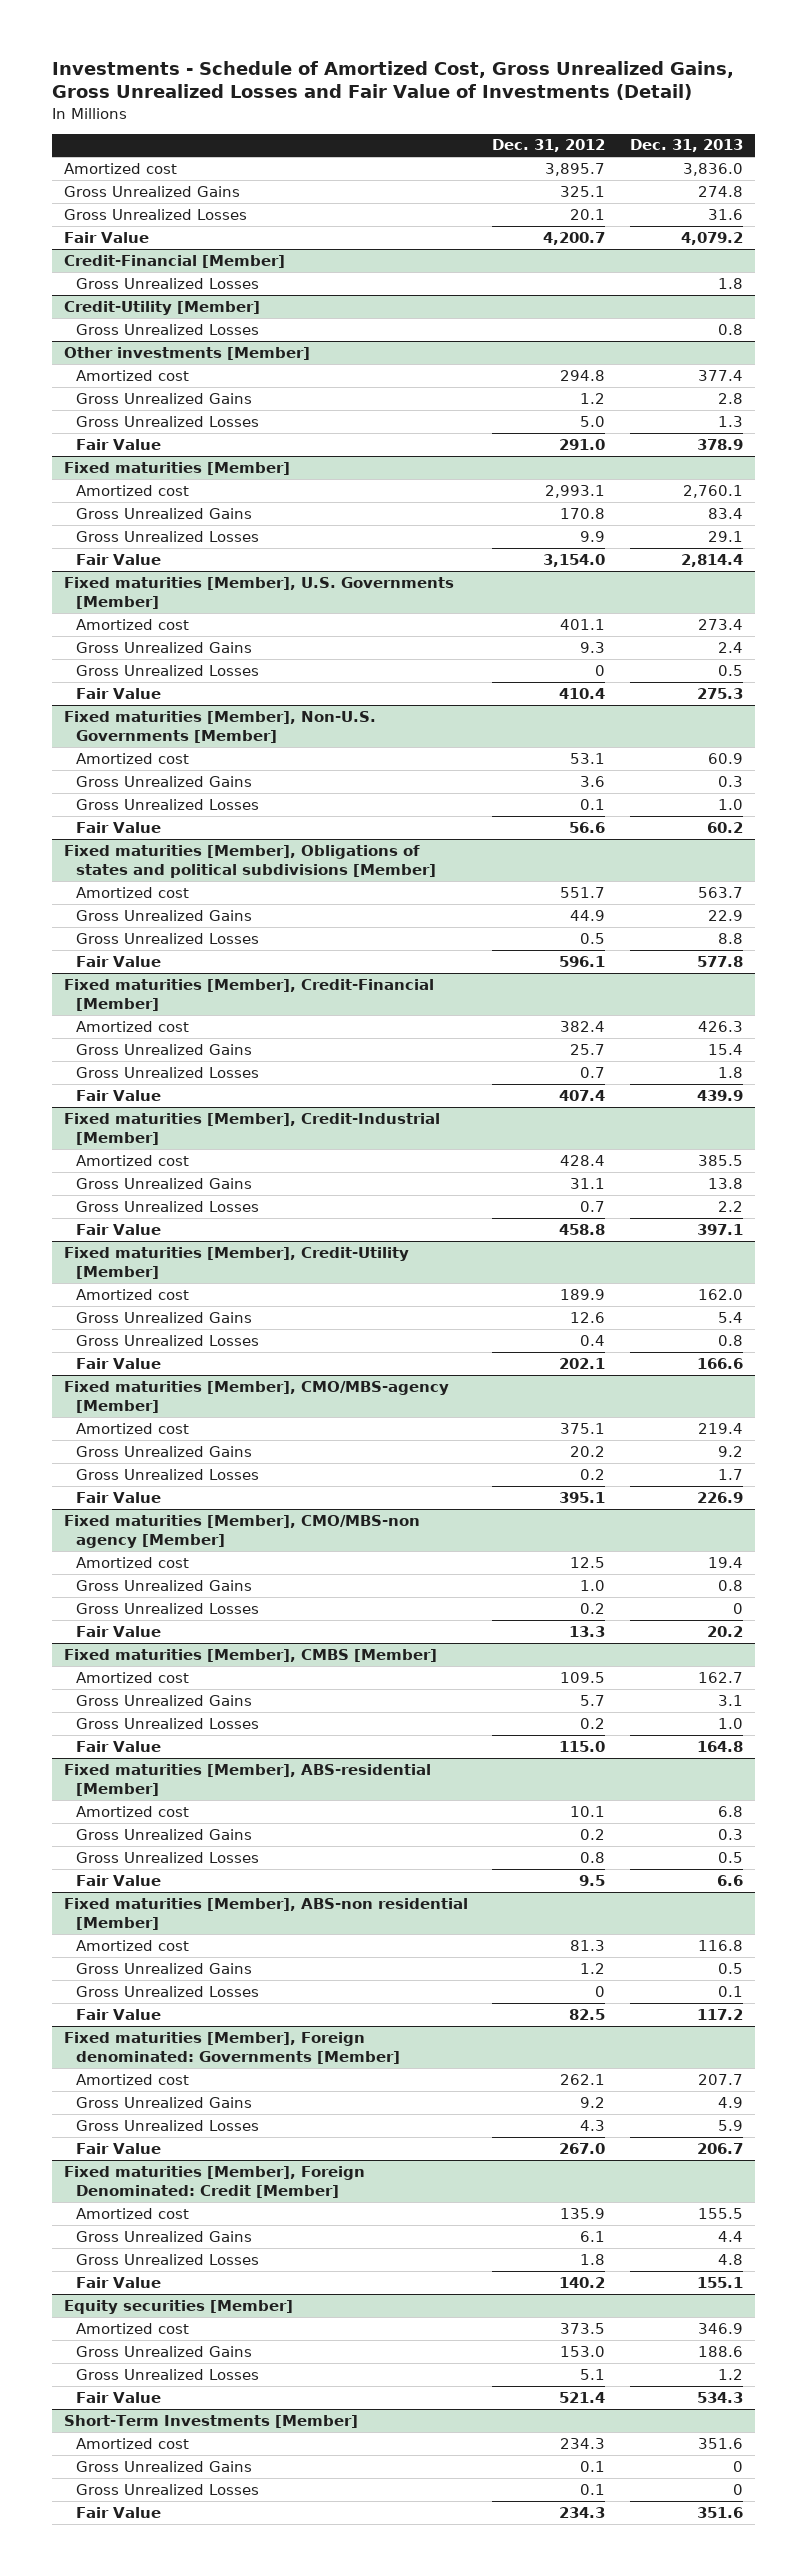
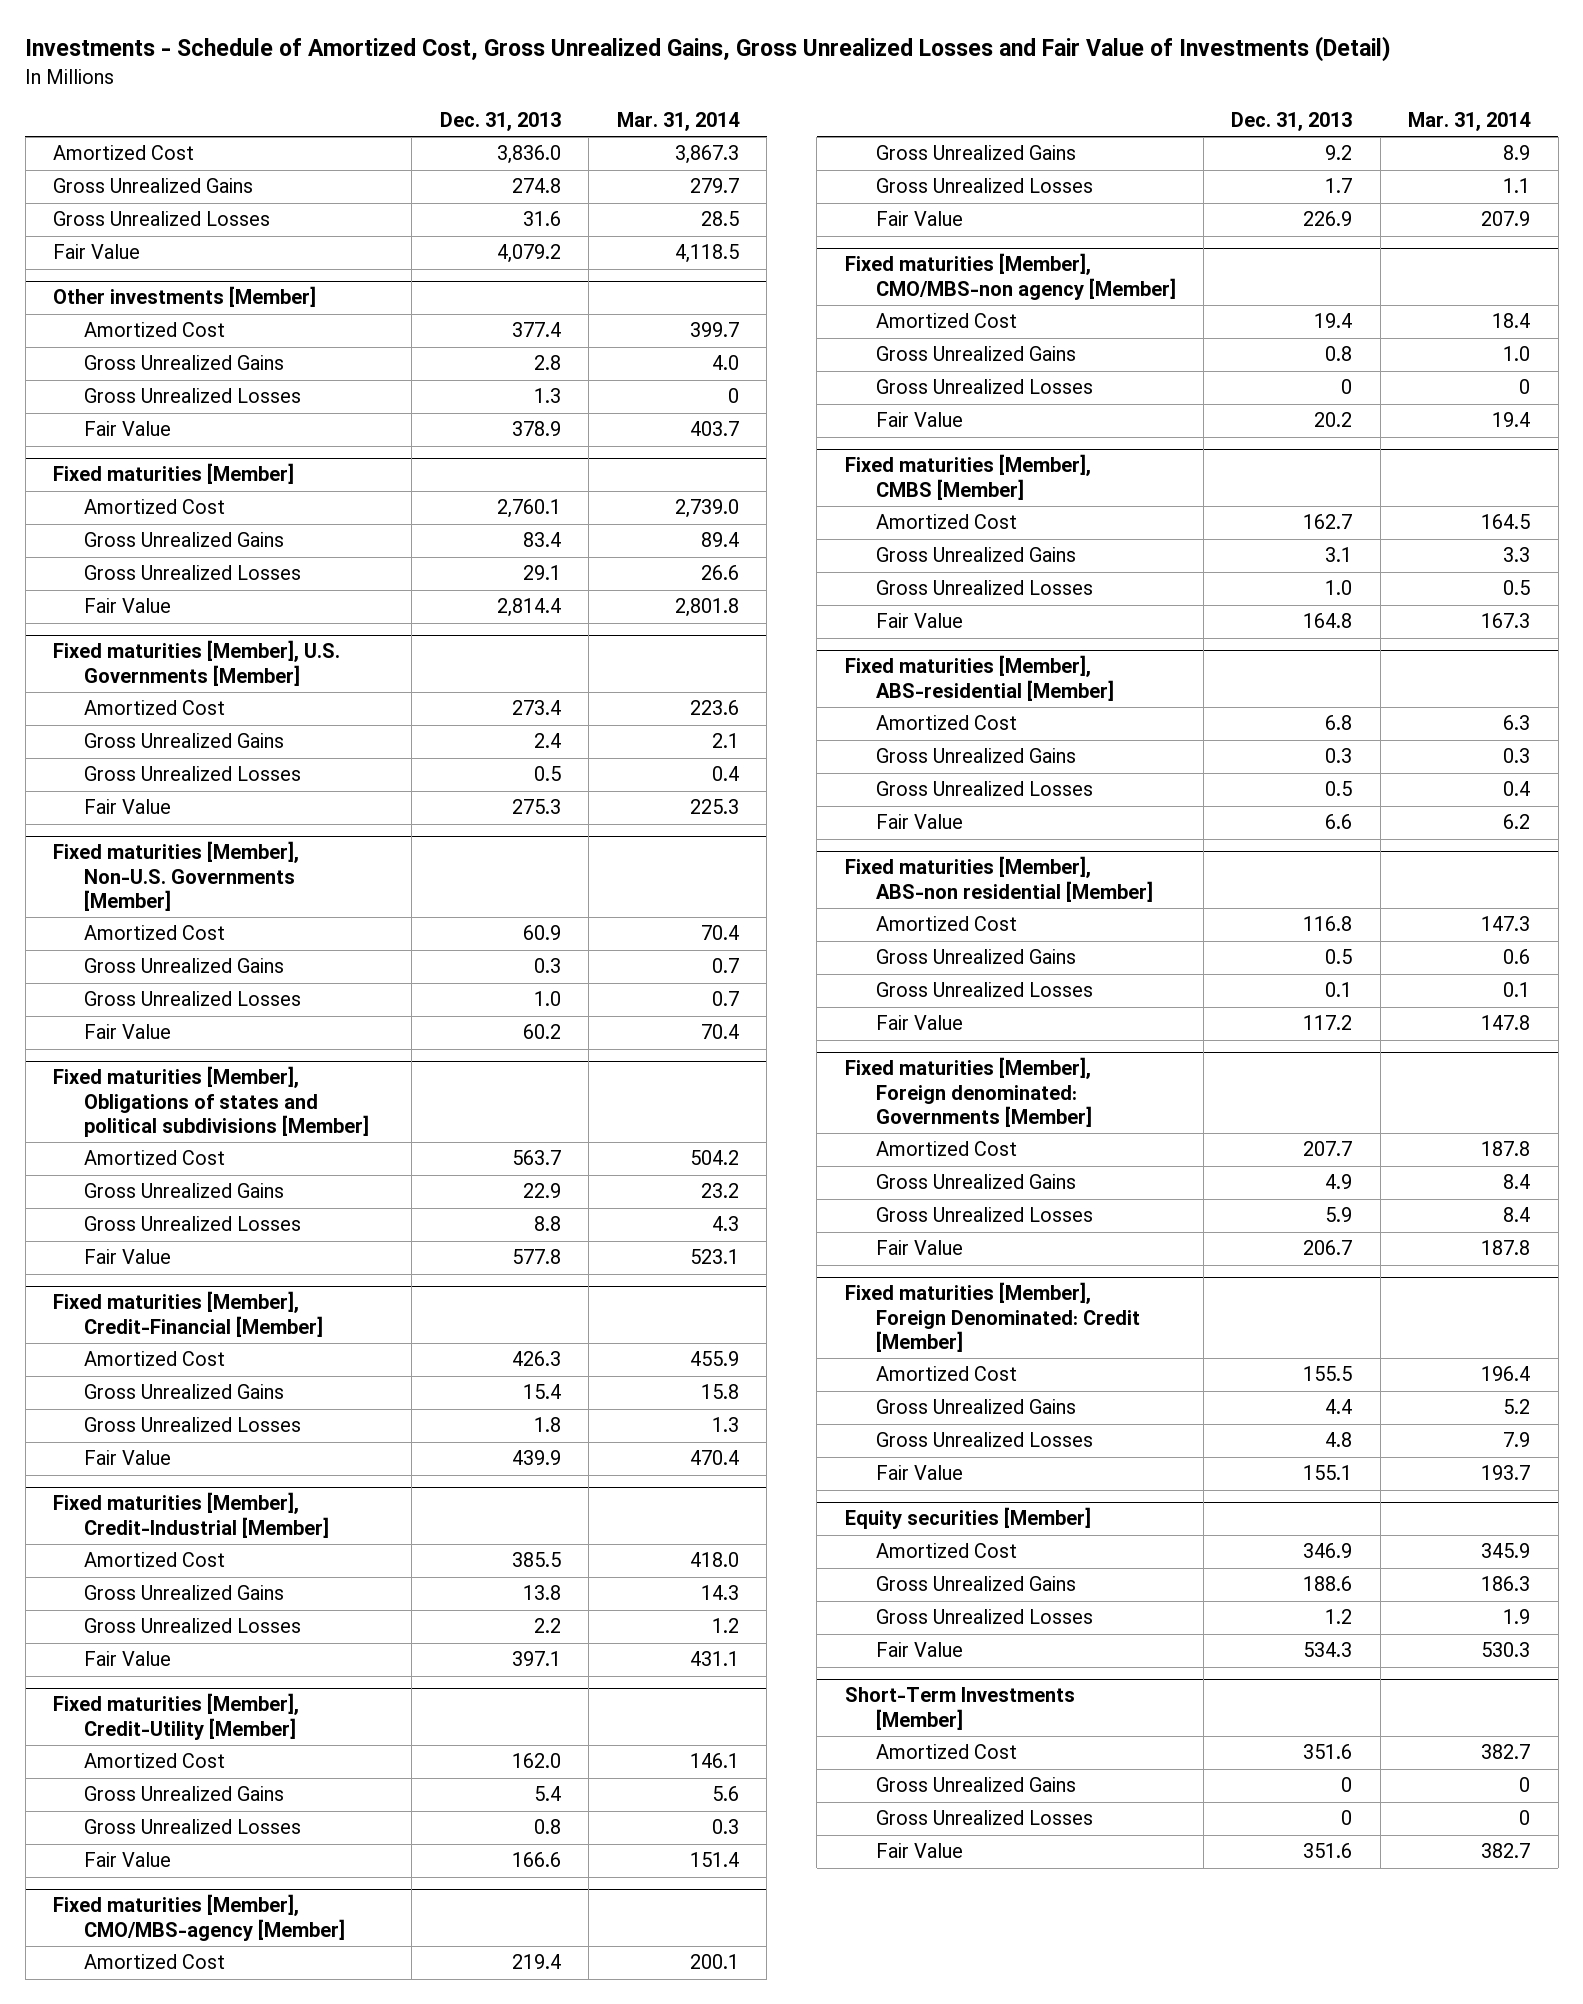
- | Dec. 31, 2012 | Dec. 31, 2013
+ | Dec. 31, 2013 | Mar. 31, 2014
- Amortized cost | 3,895.7 | 3,836.0
+ Amortized Cost | 3,836.0 | 3,867.3
- Credit-Financial [Member]
- Gross Unrealized Losses | | 1.8
- Credit-Utility [Member]
- Gross Unrealized Losses | | 0.8
@ Other investments [Member]
- Amortized cost | 294.8 | 377.4
+ Amortized Cost | 377.4 | 399.7
@ Fixed maturities [Member]
- Amortized cost | 2,993.1 | 2,760.1
+ Amortized Cost | 2,760.1 | 2,739.0
@ Fixed maturities [Member], U.S. Governments [Member]
- Amortized cost | 401.1 | 273.4
+ Amortized Cost | 273.4 | 223.6
@ Fixed maturities [Member], Non-U.S. Governments [Member]
- Amortized cost | 53.1 | 60.9
+ Amortized Cost | 60.9 | 70.4
@ Fixed maturities [Member], Obligations of states and political subdivisions [Member]
- Amortized cost | 551.7 | 563.7
+ Amortized Cost | 563.7 | 504.2
@ Fixed maturities [Member], Credit-Financial [Member]
- Amortized cost | 382.4 | 426.3
+ Amortized Cost | 426.3 | 455.9
@ Fixed maturities [Member], Credit-Industrial [Member]
- Amortized cost | 428.4 | 385.5
+ Amortized Cost | 385.5 | 418.0
@ Fixed maturities [Member], Credit-Utility [Member]
- Amortized cost | 189.9 | 162.0
+ Amortized Cost | 162.0 | 146.1
@ Fixed maturities [Member], CMO/MBS-agency [Member]
- Amortized cost | 375.1 | 219.4
+ Amortized Cost | 219.4 | 200.1
@ Fixed maturities [Member], CMO/MBS-non agency [Member]
- Amortized cost | 12.5 | 19.4
+ Amortized Cost | 19.4 | 18.4
@ Fixed maturities [Member], CMBS [Member]
- Amortized cost | 109.5 | 162.7
+ Amortized Cost | 162.7 | 164.5
@ Fixed maturities [Member], ABS-residential [Member]
- Amortized cost | 10.1 | 6.8
+ Amortized Cost | 6.8 | 6.3
@ Fixed maturities [Member], ABS-non residential [Member]
- Amortized cost | 81.3 | 116.8
+ Amortized Cost | 116.8 | 147.3
@ Fixed maturities [Member], Foreign denominated: Governments [Member]
- Amortized cost | 262.1 | 207.7
+ Amortized Cost | 207.7 | 187.8
@ Fixed maturities [Member], Foreign Denominated: Credit [Member]
- Amortized cost | 135.9 | 155.5
+ Amortized Cost | 155.5 | 196.4
@ Equity securities [Member]
- Amortized cost | 373.5 | 346.9
+ Amortized Cost | 346.9 | 345.9
@ Short-Term Investments [Member]
- Amortized cost | 234.3 | 351.6
+ Amortized Cost | 351.6 | 382.7

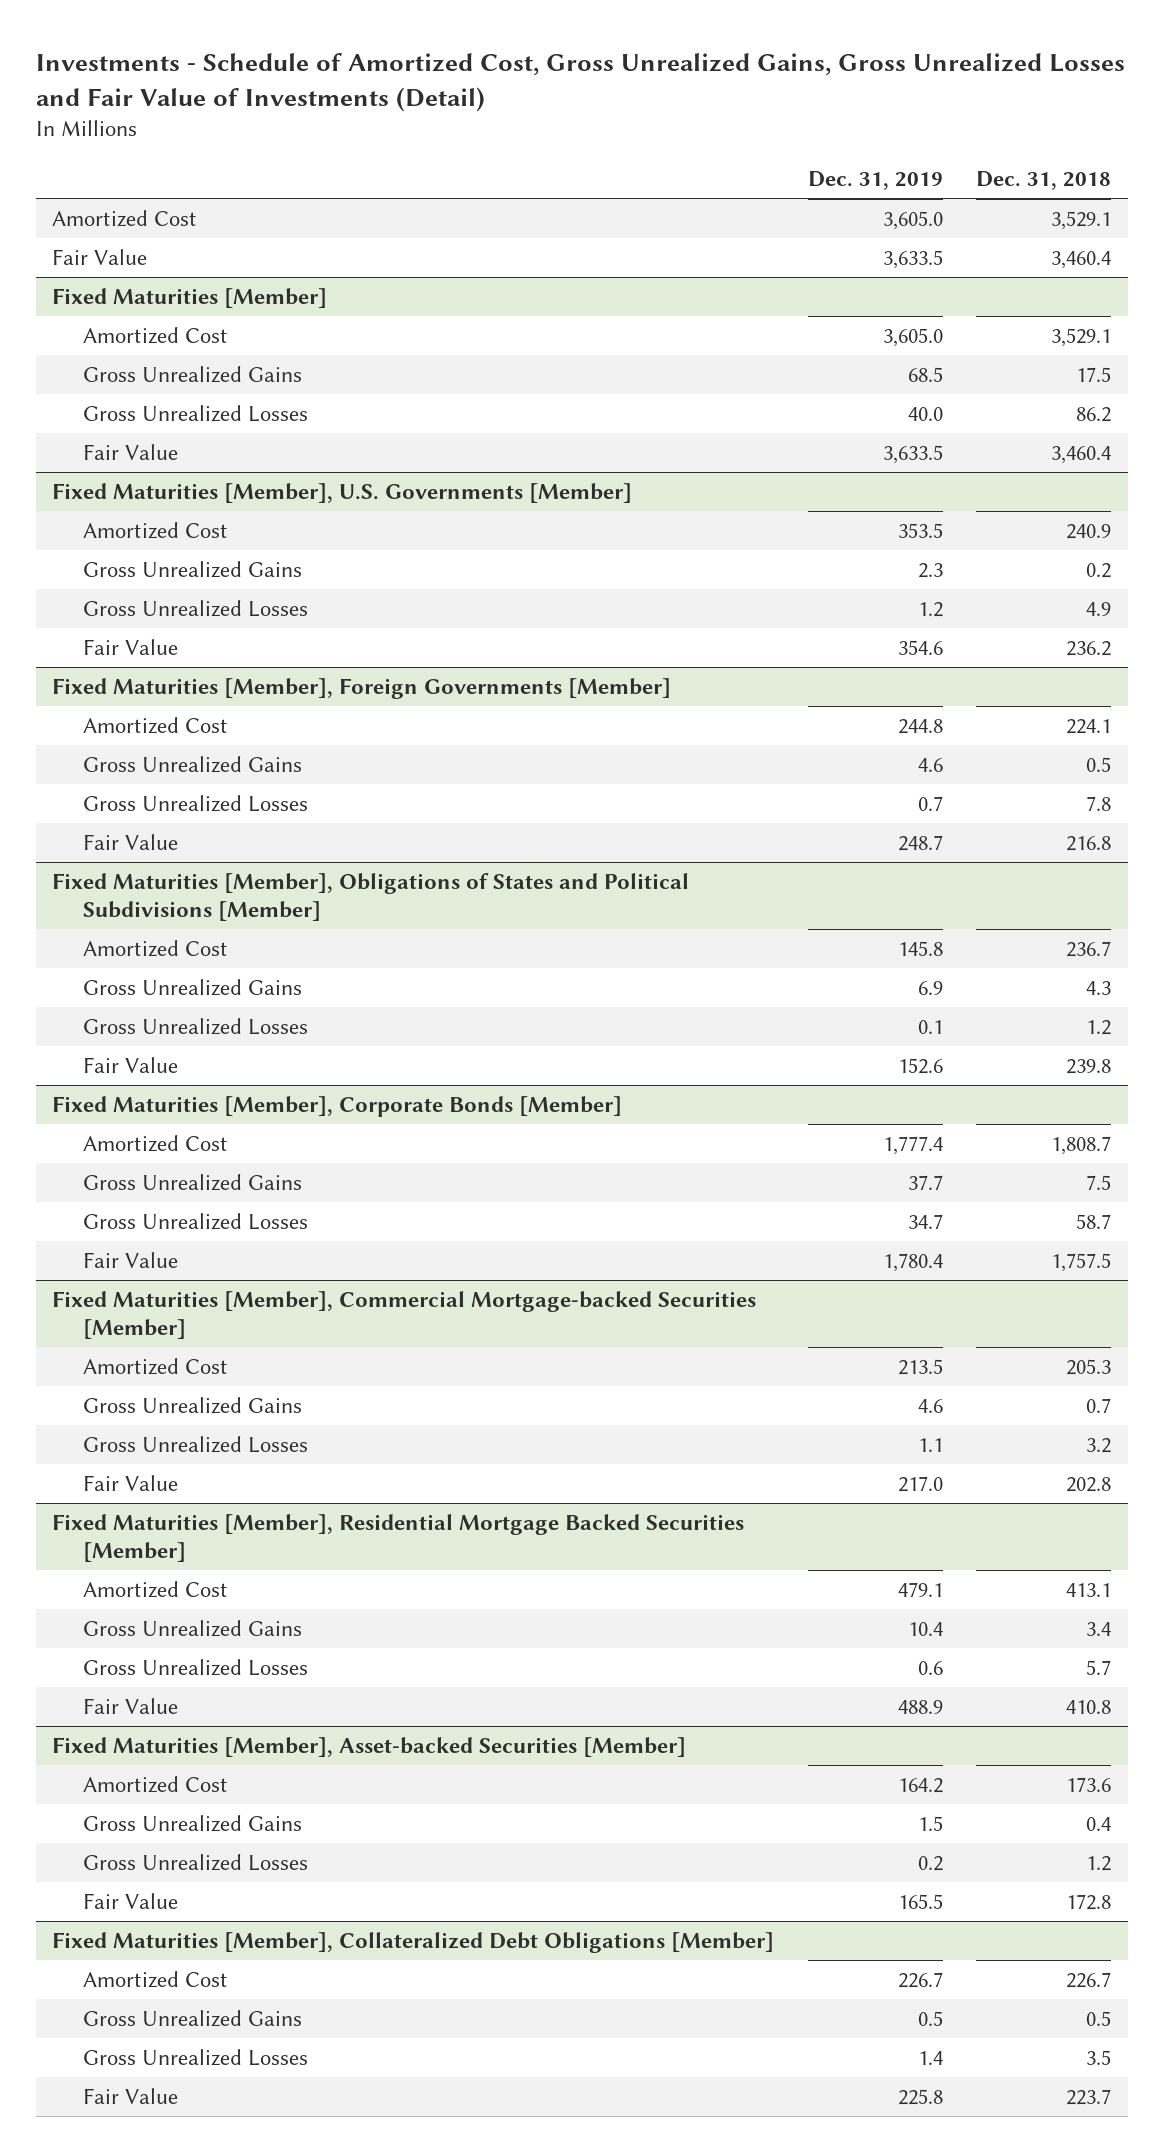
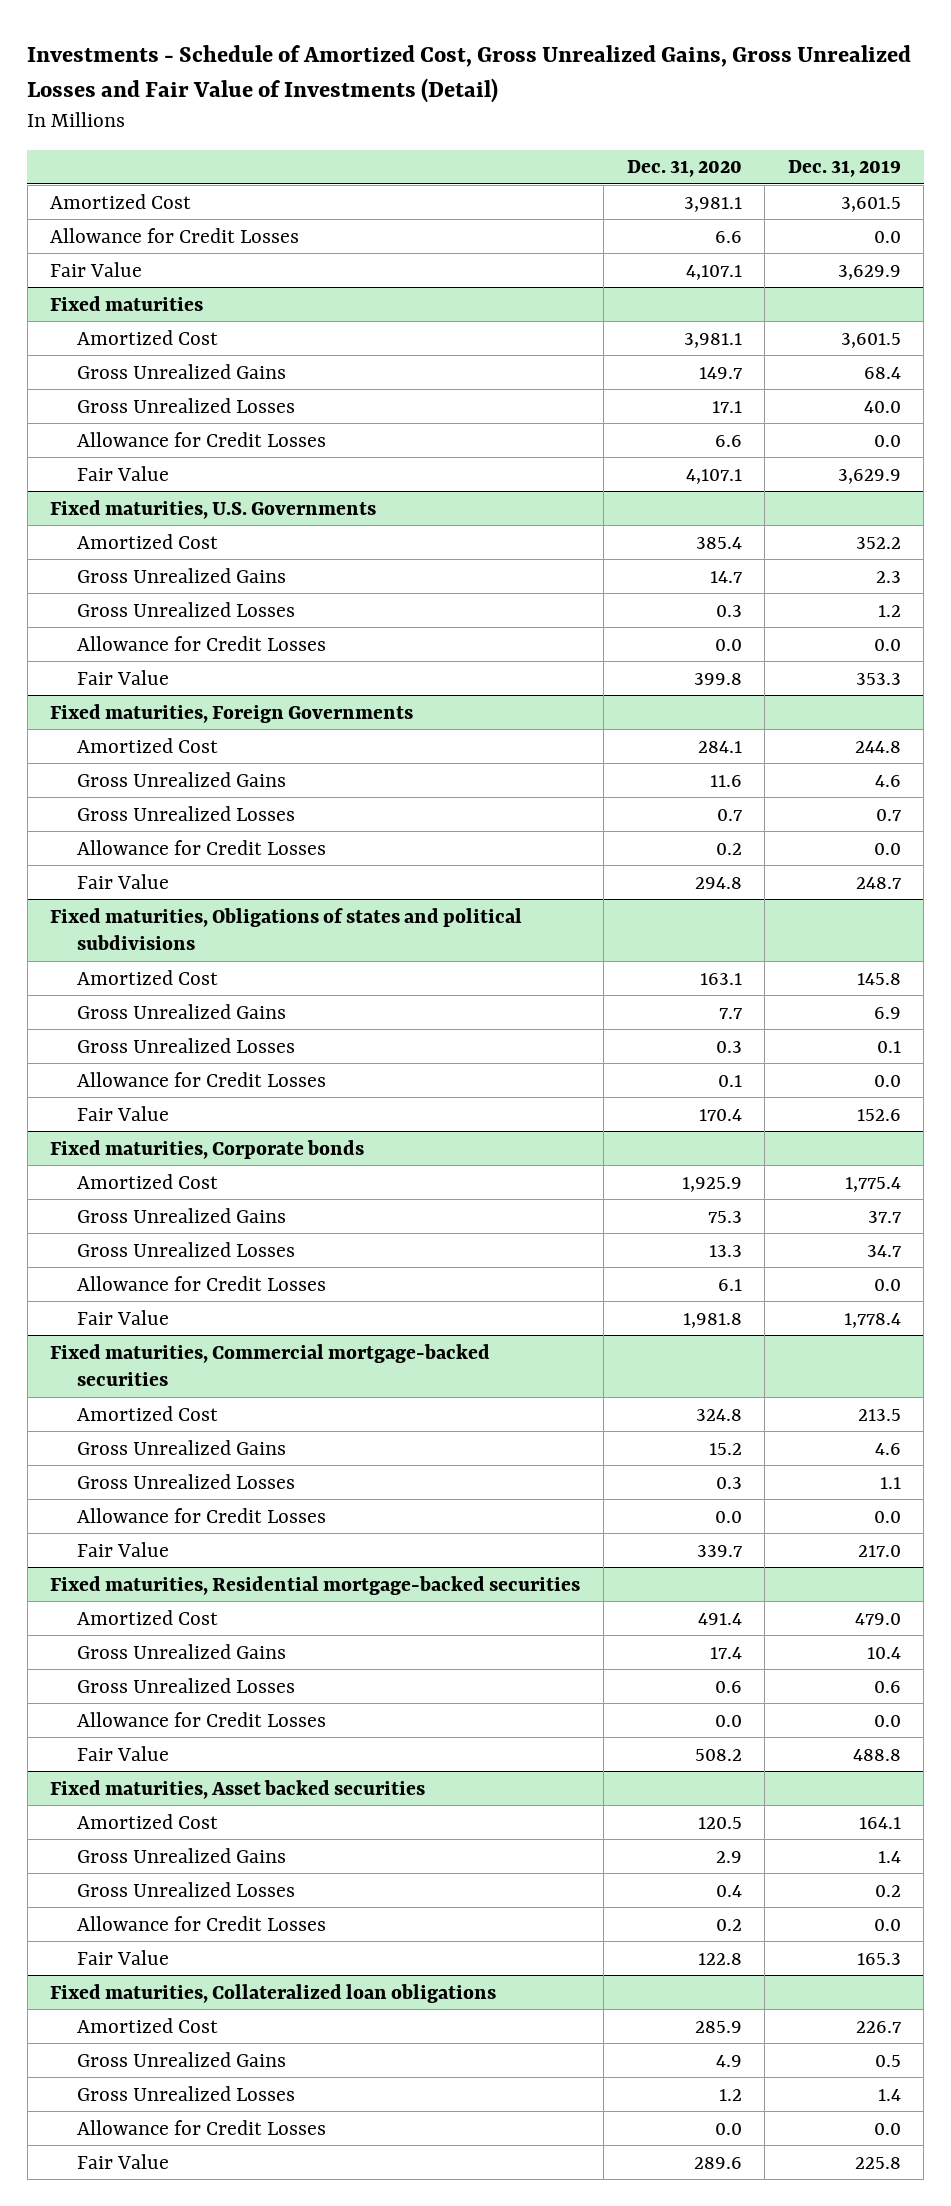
- | Dec. 31, 2019 | Dec. 31, 2018
+ | Dec. 31, 2020 | Dec. 31, 2019
- Amortized Cost | 3,605.0 | 3,529.1
- Fair Value | 3,633.5 | 3,460.4
- Fixed Maturities [Member]
- Amortized Cost | 3,605.0 | 3,529.1
- Gross Unrealized Gains | 68.5 | 17.5
+ Amortized Cost | 3,981.1 | 3,601.5
+ Allowance for Credit Losses | 6.6 | 0.0
+ Fair Value | 4,107.1 | 3,629.9
+ Fixed maturities
+ Amortized Cost | 3,981.1 | 3,601.5
+ Gross Unrealized Gains | 149.7 | 68.4
- Fair Value | 3,633.5 | 3,460.4
- Fixed Maturities [Member], U.S. Governments [Member]
- Amortized Cost | 353.5 | 240.9
+ Allowance for Credit Losses | 6.6 | 0.0
+ Fair Value | 4,107.1 | 3,629.9
+ Fixed maturities, U.S. Governments
+ Amortized Cost | 385.4 | 352.2
- Fair Value | 354.6 | 236.2
- Fixed Maturities [Member], Foreign Governments [Member]
+ Allowance for Credit Losses | 0.0 | 0.0
+ Fair Value | 399.8 | 353.3
+ Fixed maturities, Foreign Governments
+ Allowance for Credit Losses | 0.2 | 0.0
- Fixed Maturities [Member], Obligations of States and Political Subdivisions [Member]
+ Fixed maturities, Obligations of states and political subdivisions
+ Allowance for Credit Losses | 0.1 | 0.0
- Fixed Maturities [Member], Corporate Bonds [Member]
- Amortized Cost | 1,777.4 | 1,808.7
+ Fixed maturities, Corporate bonds
+ Amortized Cost | 1,925.9 | 1,775.4
- Fair Value | 1,780.4 | 1,757.5
- Fixed Maturities [Member], Commercial Mortgage-backed Securities [Member]
+ Allowance for Credit Losses | 6.1 | 0.0
+ Fair Value | 1,981.8 | 1,778.4
+ Fixed maturities, Commercial mortgage-backed securities
+ Allowance for Credit Losses | 0.0 | 0.0
- Fixed Maturities [Member], Residential Mortgage Backed Securities [Member]
- Amortized Cost | 479.1 | 413.1
+ Fixed maturities, Residential mortgage-backed securities
+ Amortized Cost | 491.4 | 479.0
- Fair Value | 488.9 | 410.8
- Fixed Maturities [Member], Asset-backed Securities [Member]
- Amortized Cost | 164.2 | 173.6
- Gross Unrealized Gains | 1.5 | 0.4
+ Allowance for Credit Losses | 0.0 | 0.0
+ Fair Value | 508.2 | 488.8
+ Fixed maturities, Asset backed securities
+ Amortized Cost | 120.5 | 164.1
+ Gross Unrealized Gains | 2.9 | 1.4
- Fair Value | 165.5 | 172.8
- Fixed Maturities [Member], Collateralized Debt Obligations [Member]
+ Allowance for Credit Losses | 0.2 | 0.0
+ Fair Value | 122.8 | 165.3
+ Fixed maturities, Collateralized loan obligations
+ Allowance for Credit Losses | 0.0 | 0.0

